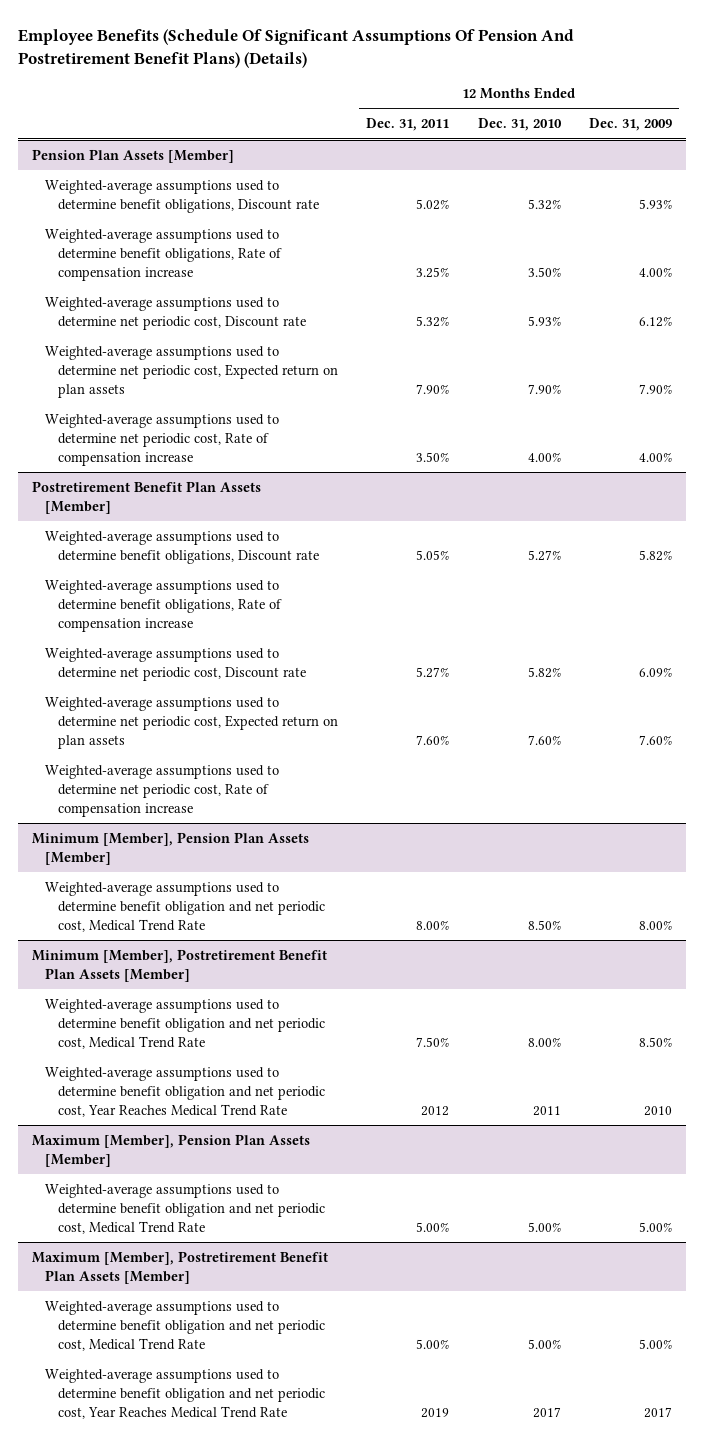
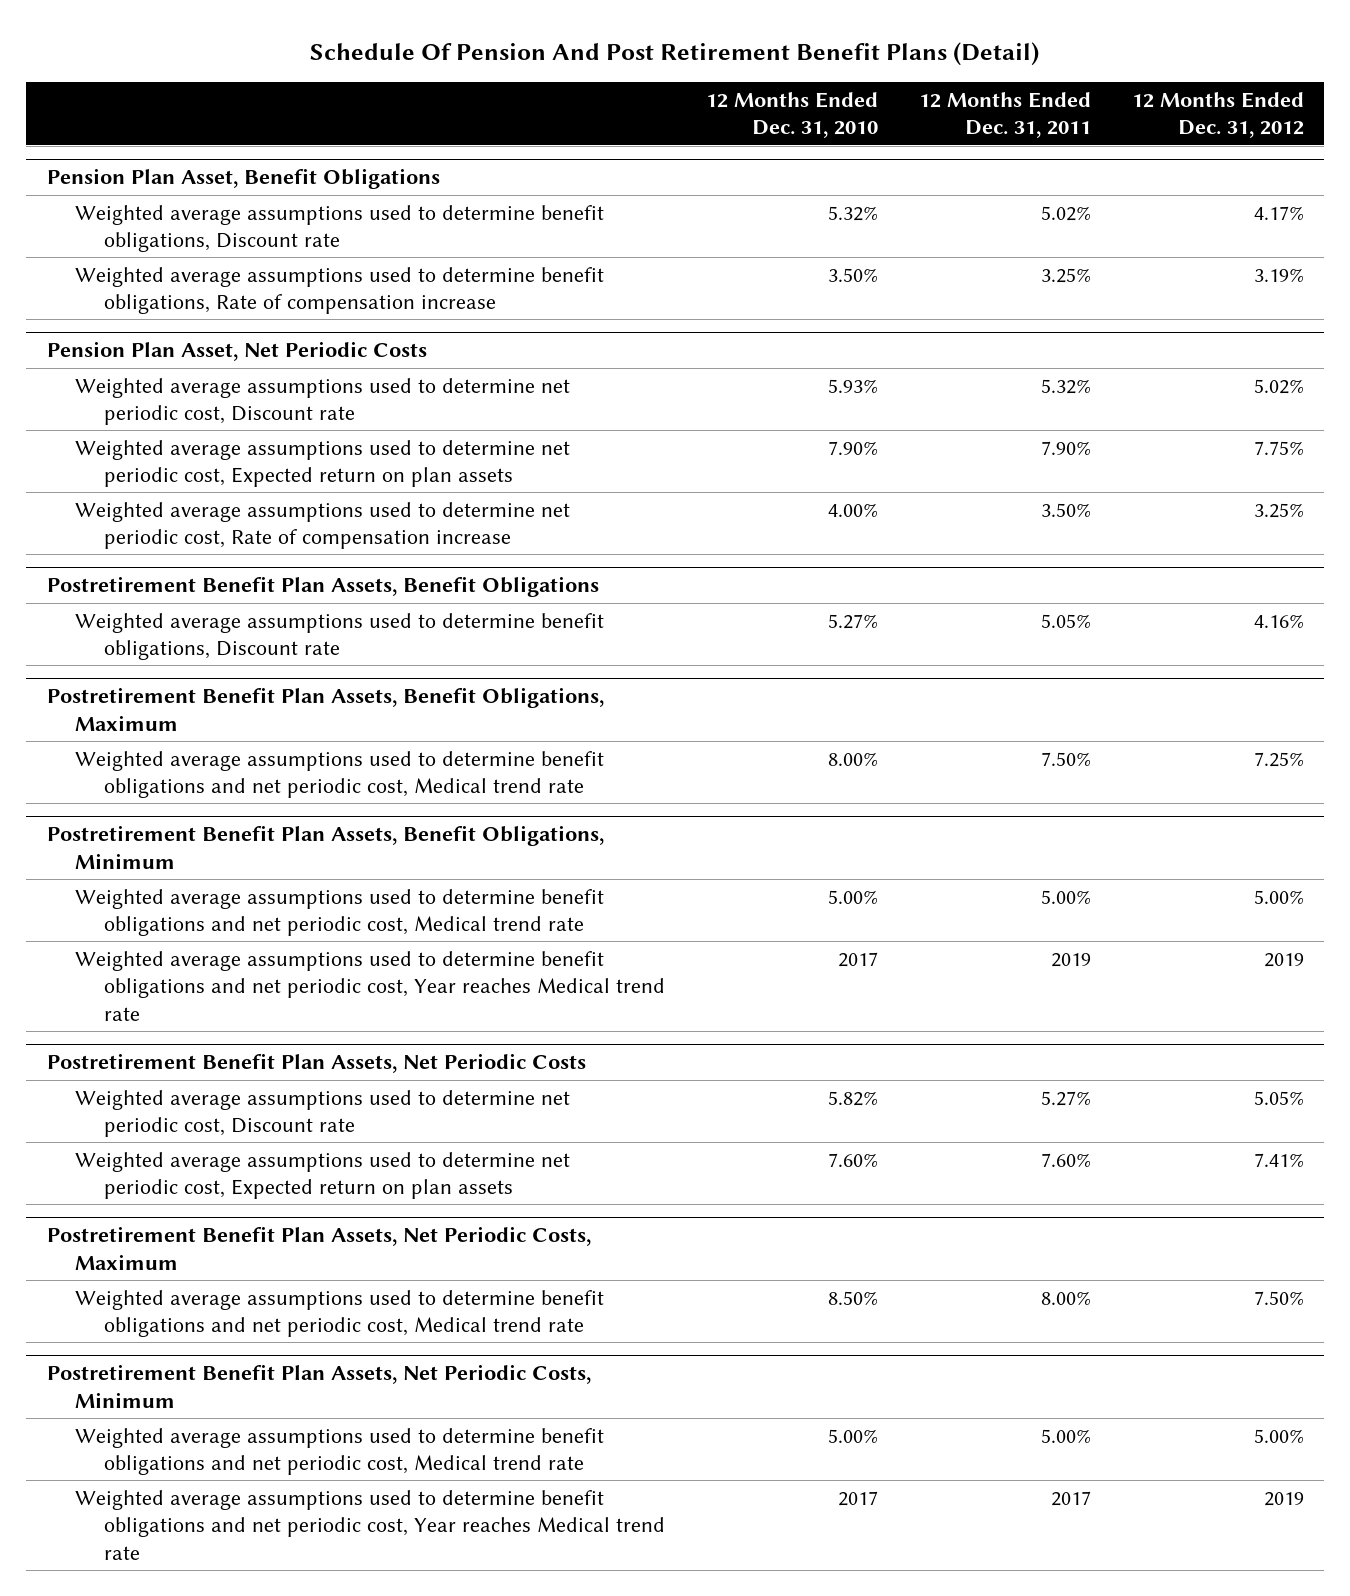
- Employee Benefits (Schedule Of Significant Assumptions Of Pension And Postretirement Benefit Plans) (Details)
+ Schedule Of Pension And Post Retirement Benefit Plans (Detail)
- | 12 Months Ended Dec. 31, 2011 | 12 Months Ended Dec. 31, 2010 | 12 Months Ended Dec. 31, 2009
+ | 12 Months Ended Dec. 31, 2010 | 12 Months Ended Dec. 31, 2011 | 12 Months Ended Dec. 31, 2012
- Pension Plan Assets [Member]
- Weighted-average assumptions used to determine benefit obligations, Discount rate | 5.02% | 5.32% | 5.93%
- Weighted-average assumptions used to determine benefit obligations, Rate of compensation increase | 3.25% | 3.50% | 4.00%
- Weighted-average assumptions used to determine net periodic cost, Discount rate | 5.32% | 5.93% | 6.12%
- Weighted-average assumptions used to determine net periodic cost, Expected return on plan assets | 7.90% | 7.90% | 7.90%
- Weighted-average assumptions used to determine net periodic cost, Rate of compensation increase | 3.50% | 4.00% | 4.00%
- Postretirement Benefit Plan Assets [Member]
- Weighted-average assumptions used to determine benefit obligations, Discount rate | 5.05% | 5.27% | 5.82%
- Weighted-average assumptions used to determine benefit obligations, Rate of compensation increase
- Weighted-average assumptions used to determine net periodic cost, Discount rate | 5.27% | 5.82% | 6.09%
- Weighted-average assumptions used to determine net periodic cost, Expected return on plan assets | 7.60% | 7.60% | 7.60%
- Weighted-average assumptions used to determine net periodic cost, Rate of compensation increase
- Minimum [Member], Pension Plan Assets [Member]
- Weighted-average assumptions used to determine benefit obligation and net periodic cost, Medical Trend Rate | 8.00% | 8.50% | 8.00%
- Minimum [Member], Postretirement Benefit Plan Assets [Member]
- Weighted-average assumptions used to determine benefit obligation and net periodic cost, Medical Trend Rate | 7.50% | 8.00% | 8.50%
- Weighted-average assumptions used to determine benefit obligation and net periodic cost, Year Reaches Medical Trend Rate | 2012 | 2011 | 2010
- Maximum [Member], Pension Plan Assets [Member]
- Weighted-average assumptions used to determine benefit obligation and net periodic cost, Medical Trend Rate | 5.00% | 5.00% | 5.00%
- Maximum [Member], Postretirement Benefit Plan Assets [Member]
- Weighted-average assumptions used to determine benefit obligation and net periodic cost, Medical Trend Rate | 5.00% | 5.00% | 5.00%
- Weighted-average assumptions used to determine benefit obligation and net periodic cost, Year Reaches Medical Trend Rate | 2019 | 2017 | 2017
+ Pension Plan Asset, Benefit Obligations
+ Weighted average assumptions used to determine benefit obligations, Discount rate | 5.32% | 5.02% | 4.17%
+ Weighted average assumptions used to determine benefit obligations, Rate of compensation increase | 3.50% | 3.25% | 3.19%
+ Pension Plan Asset, Net Periodic Costs
+ Weighted average assumptions used to determine net periodic cost, Discount rate | 5.93% | 5.32% | 5.02%
+ Weighted average assumptions used to determine net periodic cost, Expected return on plan assets | 7.90% | 7.90% | 7.75%
+ Weighted average assumptions used to determine net periodic cost, Rate of compensation increase | 4.00% | 3.50% | 3.25%
+ Postretirement Benefit Plan Assets, Benefit Obligations
+ Weighted average assumptions used to determine benefit obligations, Discount rate | 5.27% | 5.05% | 4.16%
+ Postretirement Benefit Plan Assets, Benefit Obligations, Maximum
+ Weighted average assumptions used to determine benefit obligations and net periodic cost, Medical trend rate | 8.00% | 7.50% | 7.25%
+ Postretirement Benefit Plan Assets, Benefit Obligations, Minimum
+ Weighted average assumptions used to determine benefit obligations and net periodic cost, Medical trend rate | 5.00% | 5.00% | 5.00%
+ Weighted average assumptions used to determine benefit obligations and net periodic cost, Year reaches Medical trend rate | 2017 | 2019 | 2019
+ Postretirement Benefit Plan Assets, Net Periodic Costs
+ Weighted average assumptions used to determine net periodic cost, Discount rate | 5.82% | 5.27% | 5.05%
+ Weighted average assumptions used to determine net periodic cost, Expected return on plan assets | 7.60% | 7.60% | 7.41%
+ Postretirement Benefit Plan Assets, Net Periodic Costs, Maximum
+ Weighted average assumptions used to determine benefit obligations and net periodic cost, Medical trend rate | 8.50% | 8.00% | 7.50%
+ Postretirement Benefit Plan Assets, Net Periodic Costs, Minimum
+ Weighted average assumptions used to determine benefit obligations and net periodic cost, Medical trend rate | 5.00% | 5.00% | 5.00%
+ Weighted average assumptions used to determine benefit obligations and net periodic cost, Year reaches Medical trend rate | 2017 | 2017 | 2019

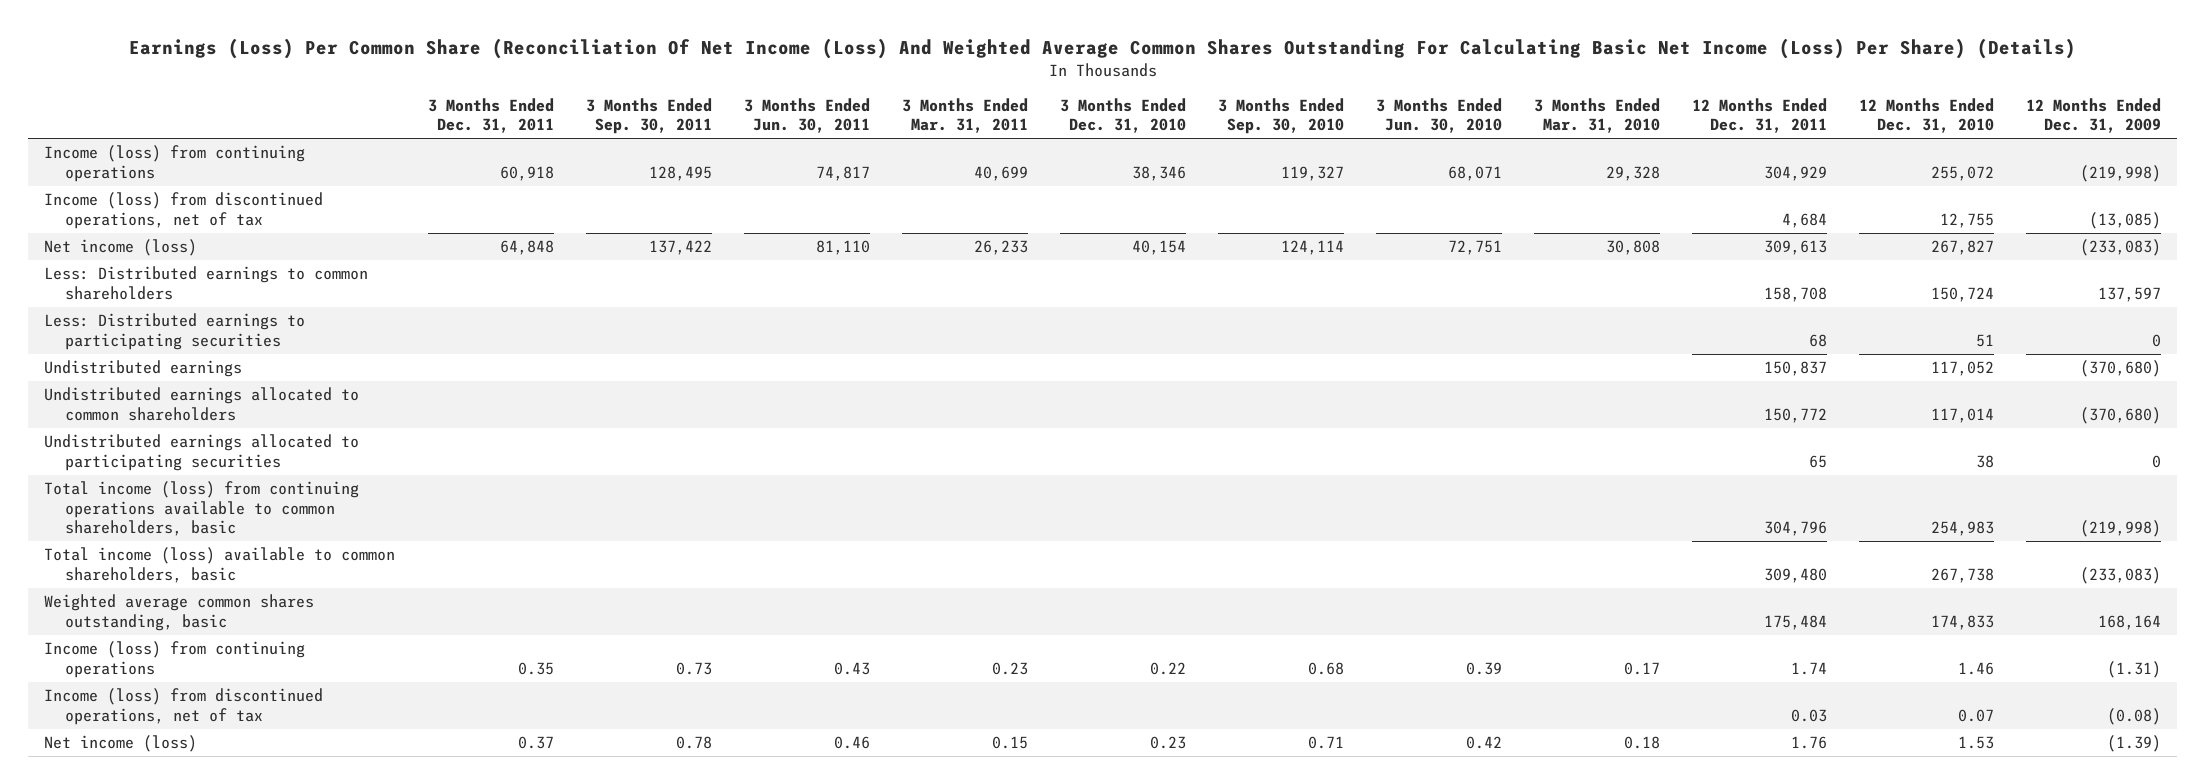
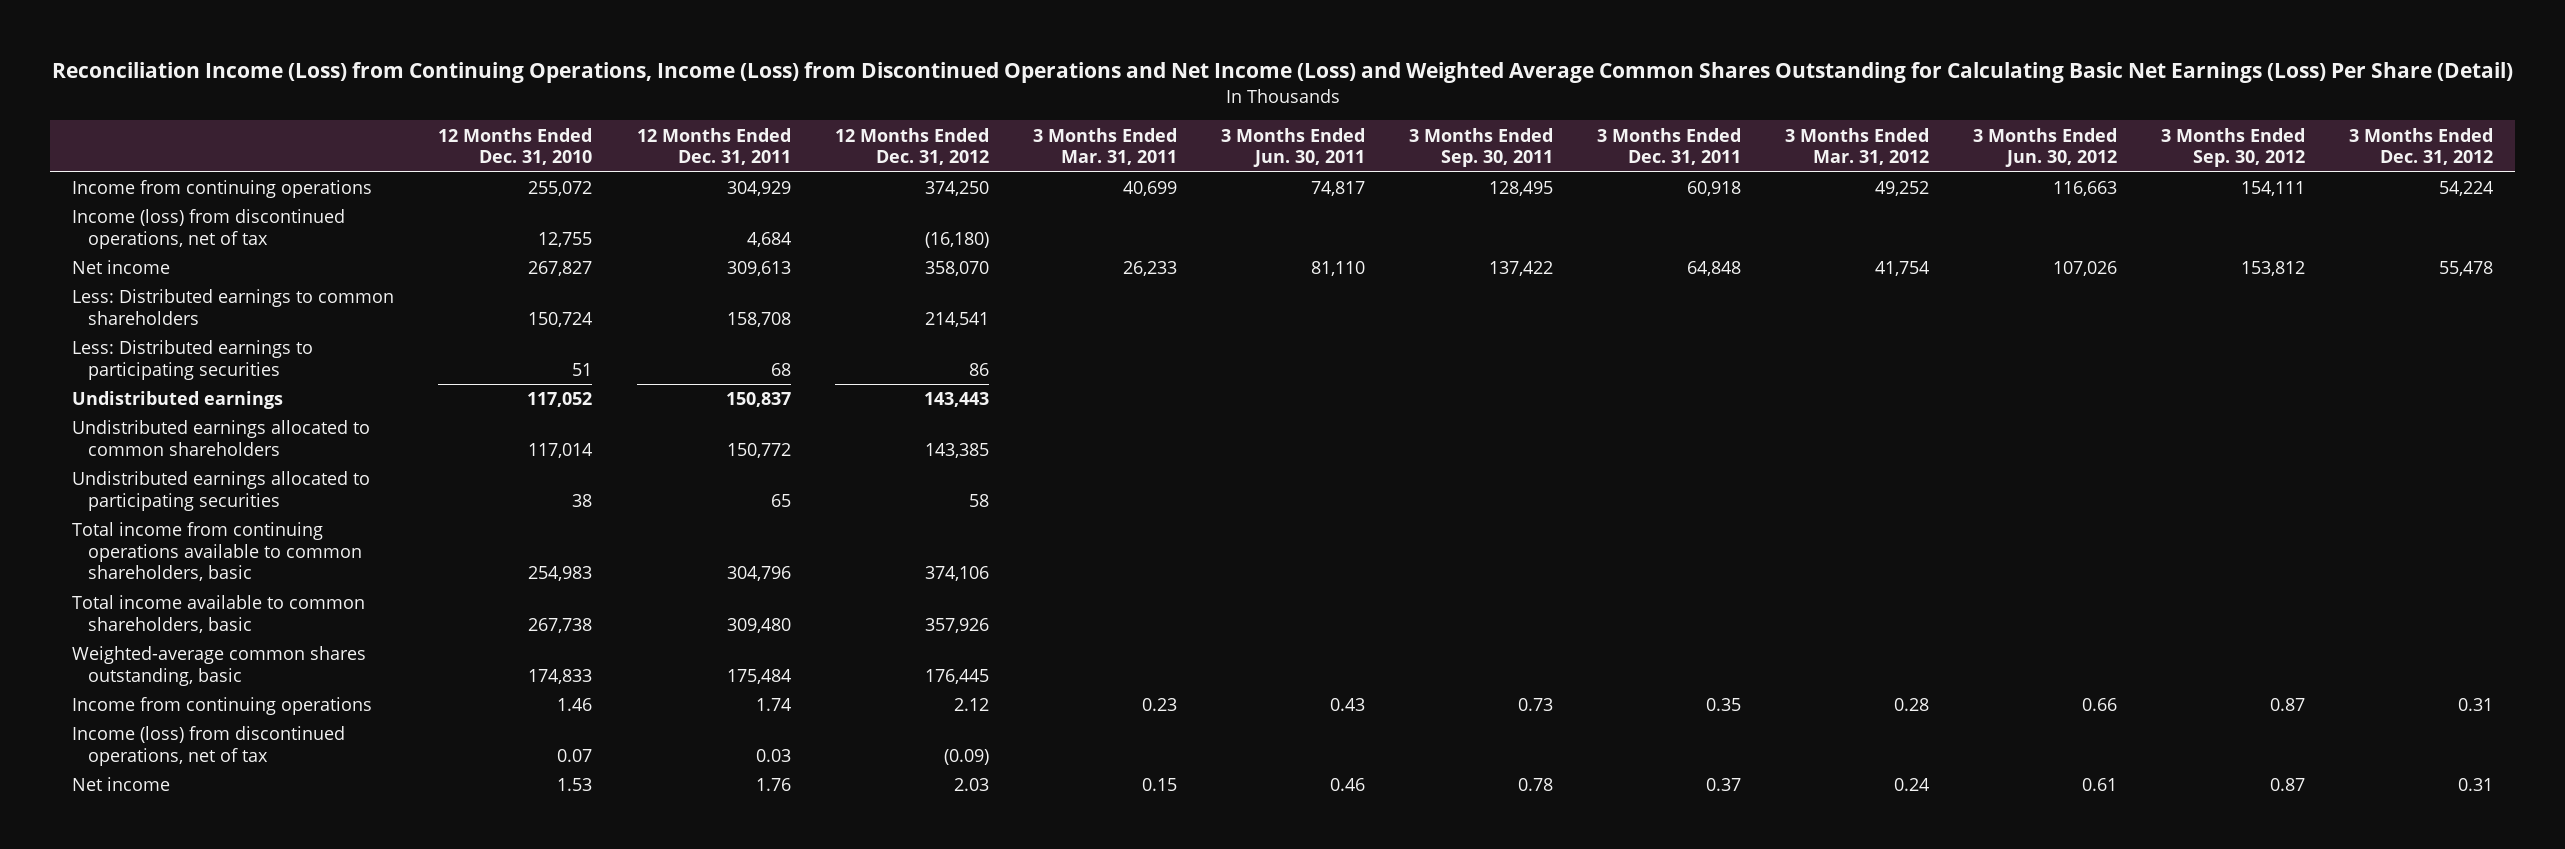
- Earnings (Loss) Per Common Share (Reconciliation Of Net Income (Loss) And Weighted Average Common Shares Outstanding For Calculating Basic Net Income (Loss) Per Share) (Details)
+ Reconciliation Income (Loss) from Continuing Operations, Income (Loss) from Discontinued Operations and Net Income (Loss) and Weighted Average Common Shares Outstanding for Calculating Basic Net Earnings (Loss) Per Share (Detail)
- | 3 Months Ended Dec. 31, 2011 | 3 Months Ended Sep. 30, 2011 | 3 Months Ended Jun. 30, 2011 | 3 Months Ended Mar. 31, 2011 | 3 Months Ended Dec. 31, 2010 | 3 Months Ended Sep. 30, 2010 | 3 Months Ended Jun. 30, 2010 | 3 Months Ended Mar. 31, 2010 | 12 Months Ended Dec. 31, 2011 | 12 Months Ended Dec. 31, 2010 | 12 Months Ended Dec. 31, 2009
+ | 12 Months Ended Dec. 31, 2010 | 12 Months Ended Dec. 31, 2011 | 12 Months Ended Dec. 31, 2012 | 3 Months Ended Mar. 31, 2011 | 3 Months Ended Jun. 30, 2011 | 3 Months Ended Sep. 30, 2011 | 3 Months Ended Dec. 31, 2011 | 3 Months Ended Mar. 31, 2012 | 3 Months Ended Jun. 30, 2012 | 3 Months Ended Sep. 30, 2012 | 3 Months Ended Dec. 31, 2012
- Income (loss) from continuing operations | 60,918 | 128,495 | 74,817 | 40,699 | 38,346 | 119,327 | 68,071 | 29,328 | 304,929 | 255,072 | (219,998)
+ Income from continuing operations | 255,072 | 304,929 | 374,250 | 40,699 | 74,817 | 128,495 | 60,918 | 49,252 | 116,663 | 154,111 | 54,224
- Net income (loss) | 64,848 | 137,422 | 81,110 | 26,233 | 40,154 | 124,114 | 72,751 | 30,808 | 309,613 | 267,827 | (233,083)
+ Net income | 267,827 | 309,613 | 358,070 | 26,233 | 81,110 | 137,422 | 64,848 | 41,754 | 107,026 | 153,812 | 55,478
- Total income (loss) from continuing operations available to common shareholders, basic | | | | | | | | | 304,796 | 254,983 | (219,998)
- Total income (loss) available to common shareholders, basic | | | | | | | | | 309,480 | 267,738 | (233,083)
- Weighted average common shares outstanding, basic | | | | | | | | | 175,484 | 174,833 | 168,164
- Income (loss) from continuing operations | 0.35 | 0.73 | 0.43 | 0.23 | 0.22 | 0.68 | 0.39 | 0.17 | 1.74 | 1.46 | (1.31)
+ Total income from continuing operations available to common shareholders, basic | 254,983 | 304,796 | 374,106 | | | | | | | |
+ Total income available to common shareholders, basic | 267,738 | 309,480 | 357,926 | | | | | | | |
+ Weighted-average common shares outstanding, basic | 174,833 | 175,484 | 176,445 | | | | | | | |
+ Income from continuing operations | 1.46 | 1.74 | 2.12 | 0.23 | 0.43 | 0.73 | 0.35 | 0.28 | 0.66 | 0.87 | 0.31
- Net income (loss) | 0.37 | 0.78 | 0.46 | 0.15 | 0.23 | 0.71 | 0.42 | 0.18 | 1.76 | 1.53 | (1.39)
+ Net income | 1.53 | 1.76 | 2.03 | 0.15 | 0.46 | 0.78 | 0.37 | 0.24 | 0.61 | 0.87 | 0.31

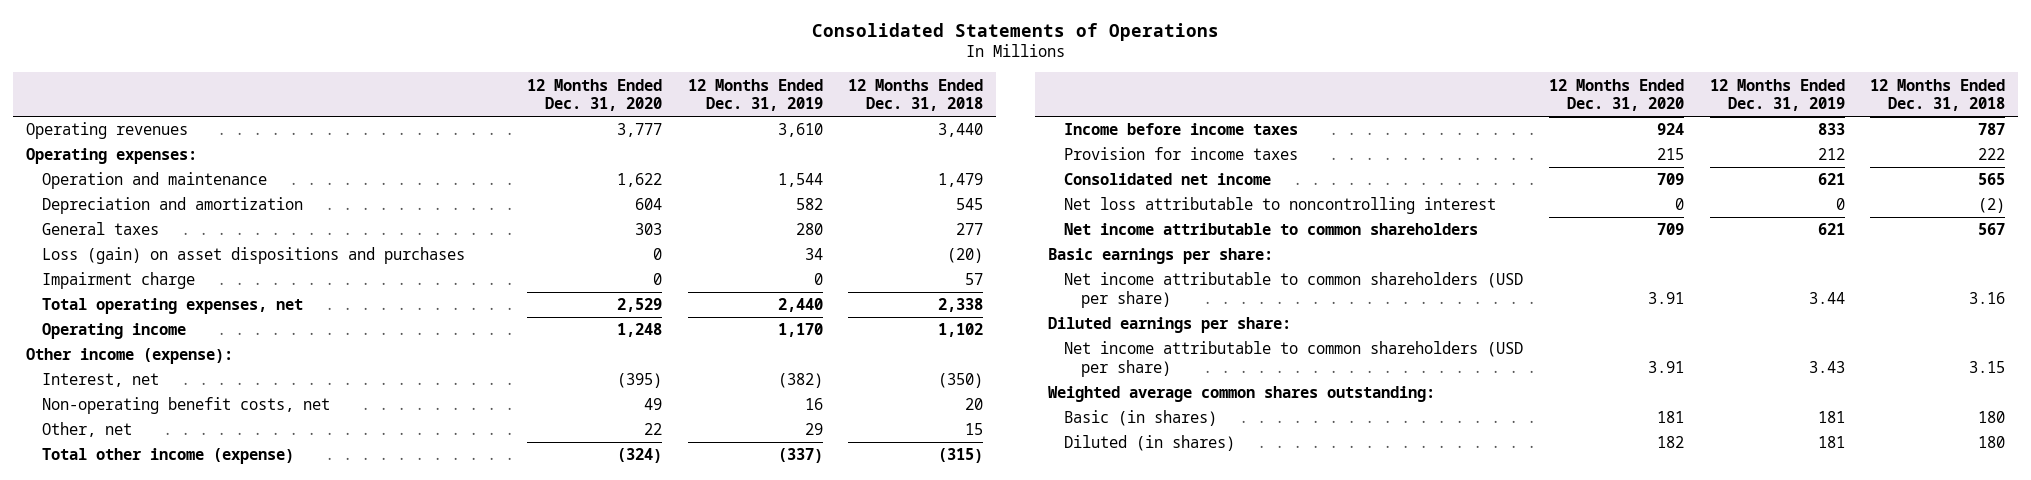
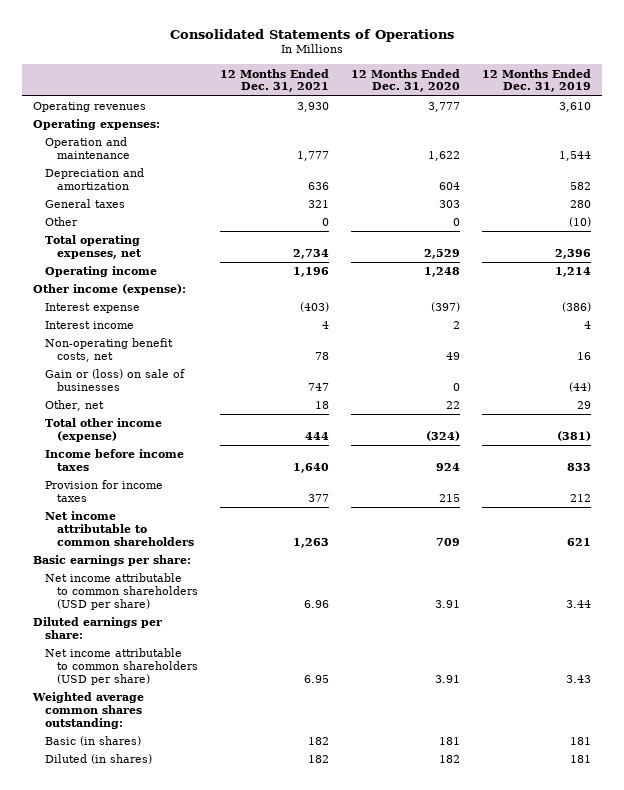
- | 12 Months Ended Dec. 31, 2020 | 12 Months Ended Dec. 31, 2019 | 12 Months Ended Dec. 31, 2018
+ | 12 Months Ended Dec. 31, 2021 | 12 Months Ended Dec. 31, 2020 | 12 Months Ended Dec. 31, 2019
- Loss (gain) on asset dispositions and purchases | 0 | 34 | (20)
- Impairment charge | 0 | 0 | 57
- Total operating expenses, net | 2,529 | 2,440 | 2,338
- Operating income | 1,248 | 1,170 | 1,102
+ Other | 0 | 0 | (10)
+ Total operating expenses, net | 2,734 | 2,529 | 2,396
+ Operating income | 1,196 | 1,248 | 1,214
- Interest, net | (395) | (382) | (350)
+ Interest expense | (403) | (397) | (386)
+ Interest income | 4 | 2 | 4
+ Gain or (loss) on sale of businesses | 747 | 0 | (44)
- Total other income (expense) | (324) | (337) | (315)
+ Total other income (expense) | 444 | (324) | (381)
- Consolidated net income | 709 | 621 | 565
- Net loss attributable to noncontrolling interest | 0 | 0 | (2)

